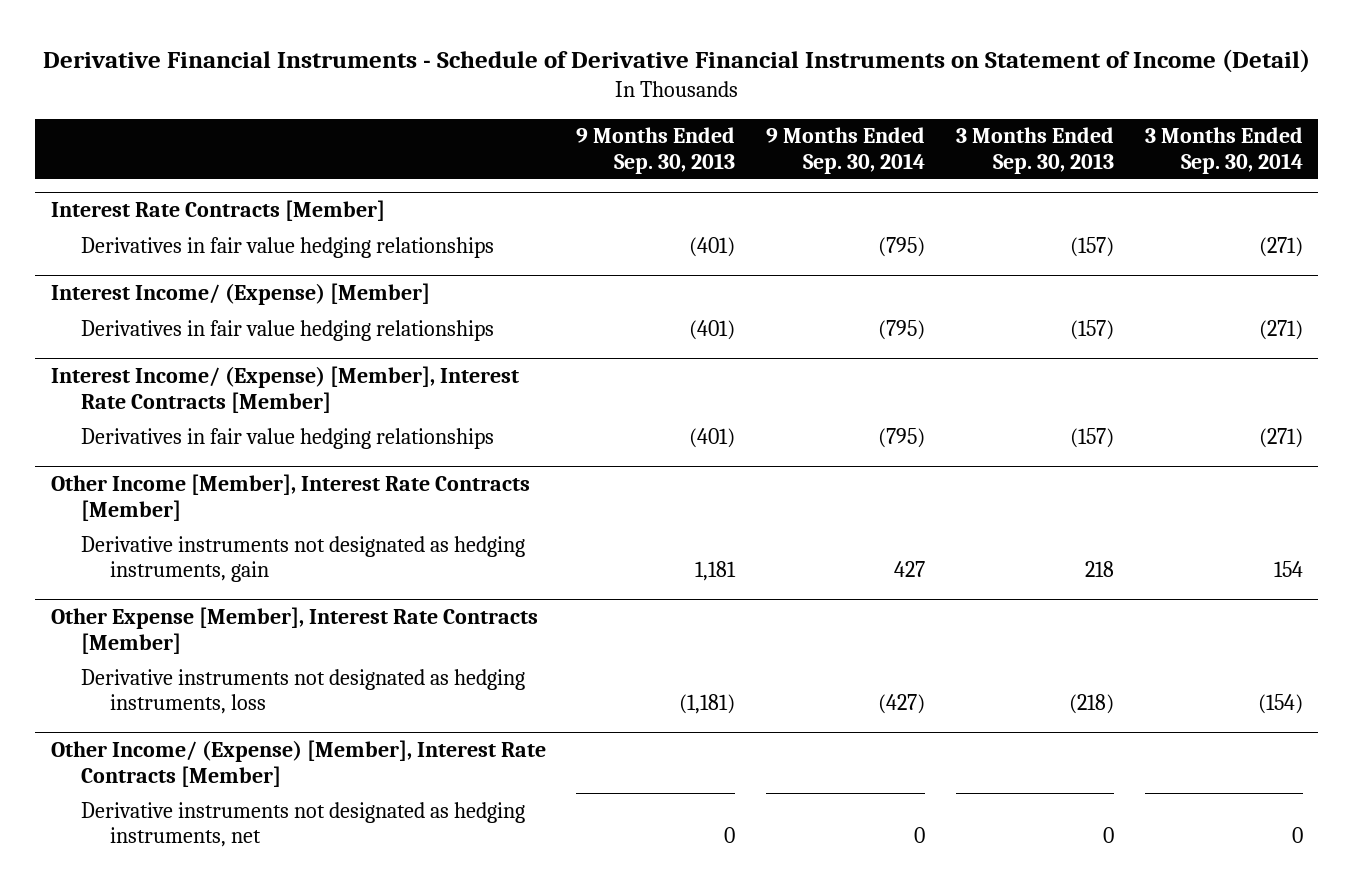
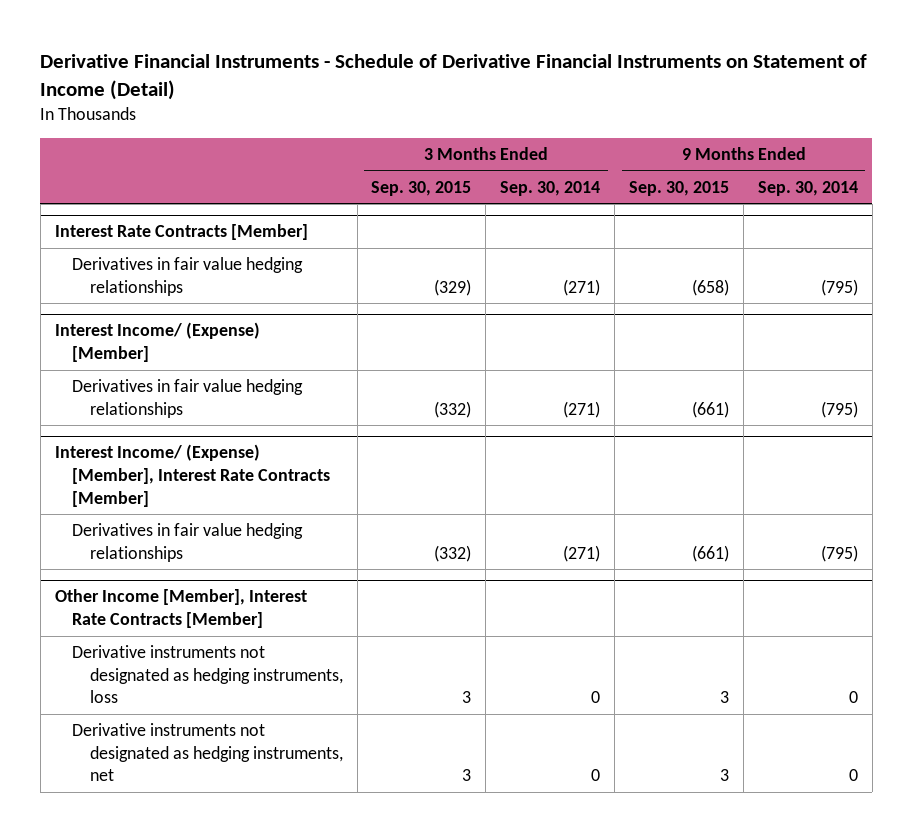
- | 9 Months Ended Sep. 30, 2013 | 9 Months Ended Sep. 30, 2014 | 3 Months Ended Sep. 30, 2013 | 3 Months Ended Sep. 30, 2014
+ | 3 Months Ended Sep. 30, 2015 | 3 Months Ended Sep. 30, 2014 | 9 Months Ended Sep. 30, 2015 | 9 Months Ended Sep. 30, 2014
@ Other Income [Member], Interest Rate Contracts [Member]
- Derivative instruments not designated as hedging instruments, gain | 1,181 | 427 | 218 | 154
- Other Expense [Member], Interest Rate Contracts [Member]
- Derivative instruments not designated as hedging instruments, loss | (1,181) | (427) | (218) | (154)
- Other Income/ (Expense) [Member], Interest Rate Contracts [Member]
@ Other Income [Member], Interest Rate Contracts [Member]
+ Derivative instruments not designated as hedging instruments, loss | 3 | 0 | 3 | 0

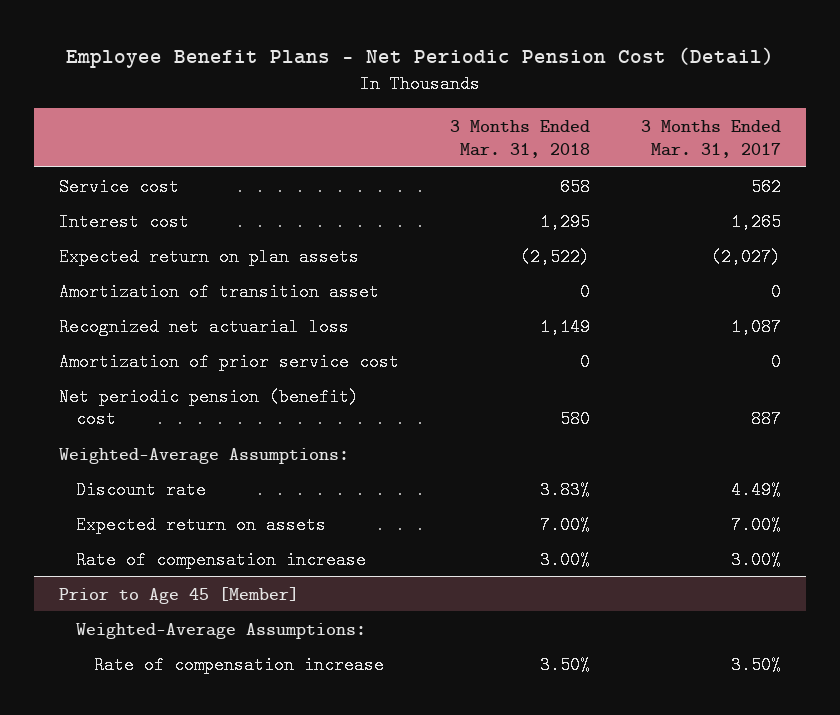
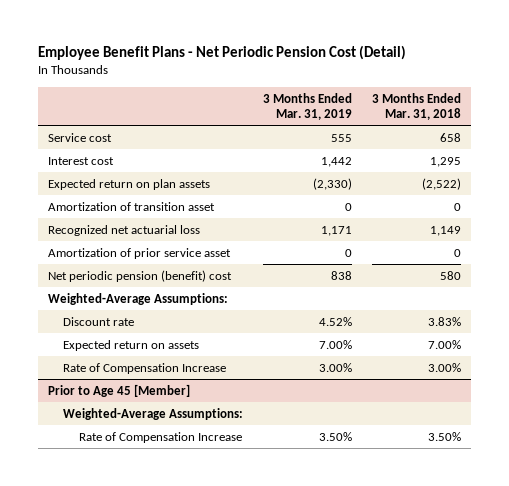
- | 3 Months Ended Mar. 31, 2018 | 3 Months Ended Mar. 31, 2017
+ | 3 Months Ended Mar. 31, 2019 | 3 Months Ended Mar. 31, 2018
- Amortization of prior service cost | 0 | 0
+ Amortization of prior service asset | 0 | 0
- Rate of compensation increase | 3.00% | 3.00%
+ Rate of Compensation Increase | 3.00% | 3.00%
@ Prior to Age 45 [Member]
- Rate of compensation increase | 3.50% | 3.50%
+ Rate of Compensation Increase | 3.50% | 3.50%

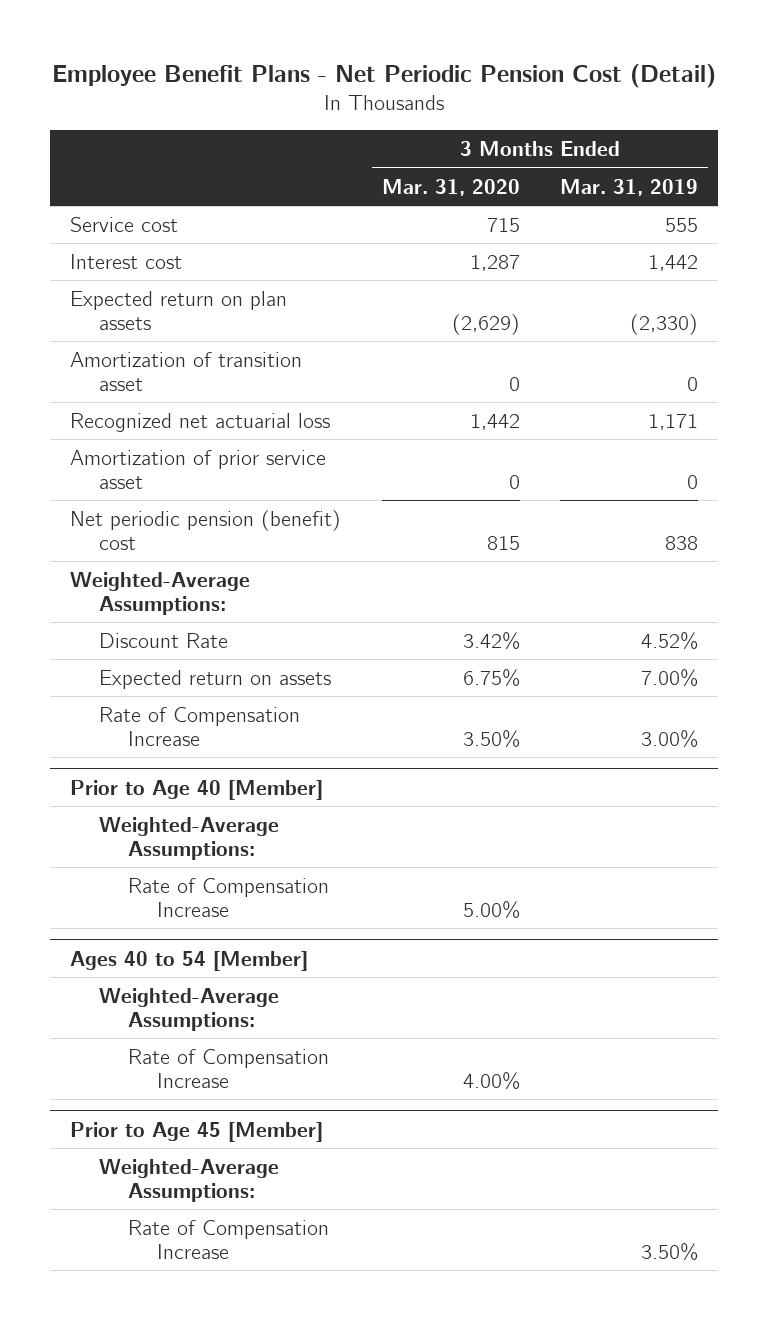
- | 3 Months Ended Mar. 31, 2019 | 3 Months Ended Mar. 31, 2018
+ | 3 Months Ended Mar. 31, 2020 | 3 Months Ended Mar. 31, 2019
- Discount rate | 4.52% | 3.83%
+ Discount Rate | 3.42% | 4.52%
+ Prior to Age 40 [Member]
+ Weighted-Average Assumptions:
+ Rate of Compensation Increase | 5.00% |
+ Ages 40 to 54 [Member]
+ Weighted-Average Assumptions:
+ Rate of Compensation Increase | 4.00% |

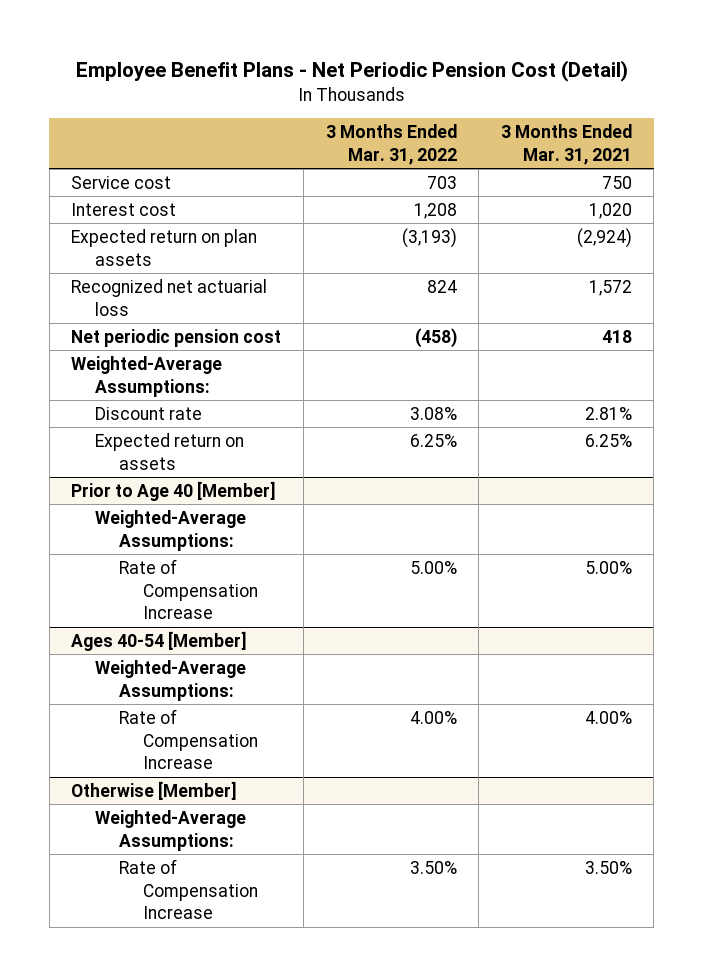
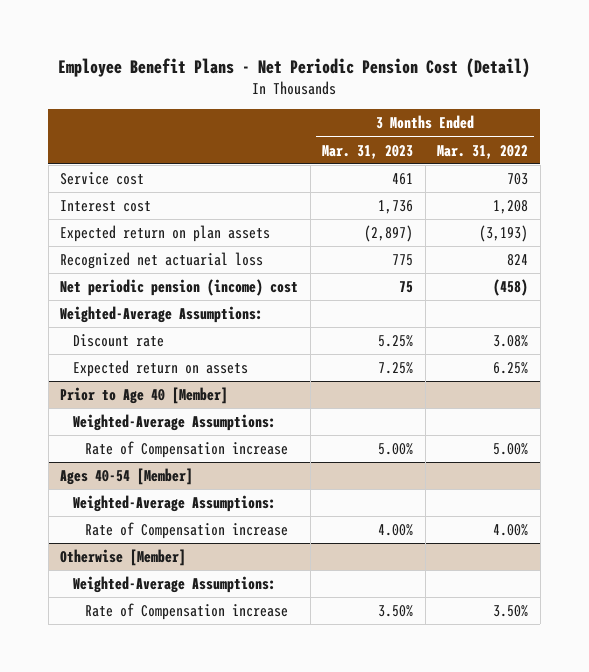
- | 3 Months Ended Mar. 31, 2022 | 3 Months Ended Mar. 31, 2021
+ | 3 Months Ended Mar. 31, 2023 | 3 Months Ended Mar. 31, 2022
- Net periodic pension cost | (458) | 418
+ Net periodic pension (income) cost | 75 | (458)
@ Prior to Age 40 [Member]
- Rate of Compensation Increase | 5.00% | 5.00%
+ Rate of Compensation increase | 5.00% | 5.00%
@ Ages 40-54 [Member]
- Rate of Compensation Increase | 4.00% | 4.00%
+ Rate of Compensation increase | 4.00% | 4.00%
@ Otherwise [Member]
- Rate of Compensation Increase | 3.50% | 3.50%
+ Rate of Compensation increase | 3.50% | 3.50%

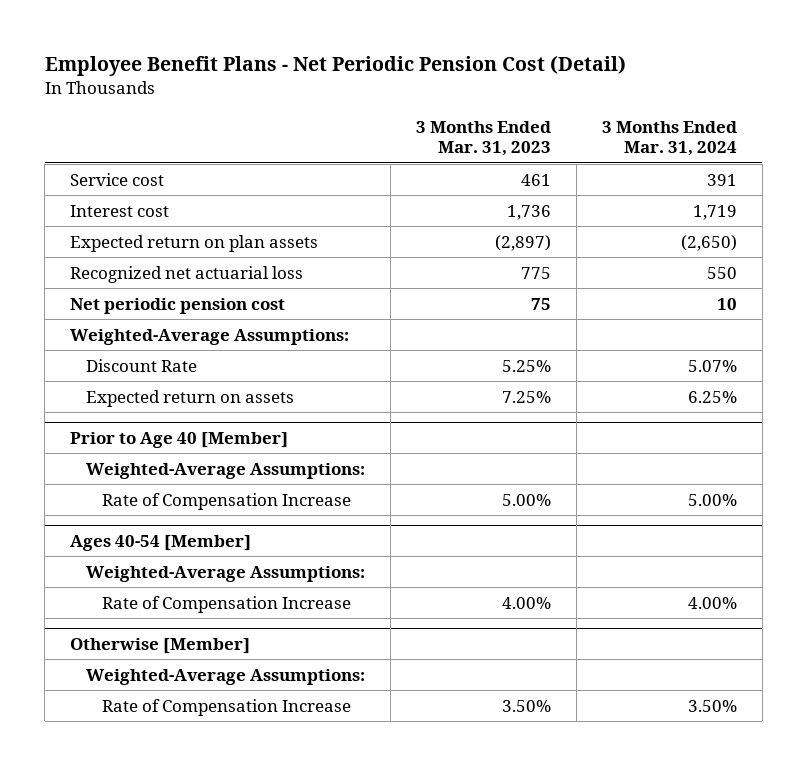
- | 3 Months Ended Mar. 31, 2023 | 3 Months Ended Mar. 31, 2022
+ | 3 Months Ended Mar. 31, 2023 | 3 Months Ended Mar. 31, 2024
- Net periodic pension (income) cost | 75 | (458)
+ Net periodic pension cost | 75 | 10
- Discount rate | 5.25% | 3.08%
+ Discount Rate | 5.25% | 5.07%
@ Prior to Age 40 [Member]
- Rate of Compensation increase | 5.00% | 5.00%
+ Rate of Compensation Increase | 5.00% | 5.00%
@ Ages 40-54 [Member]
- Rate of Compensation increase | 4.00% | 4.00%
+ Rate of Compensation Increase | 4.00% | 4.00%
@ Otherwise [Member]
- Rate of Compensation increase | 3.50% | 3.50%
+ Rate of Compensation Increase | 3.50% | 3.50%

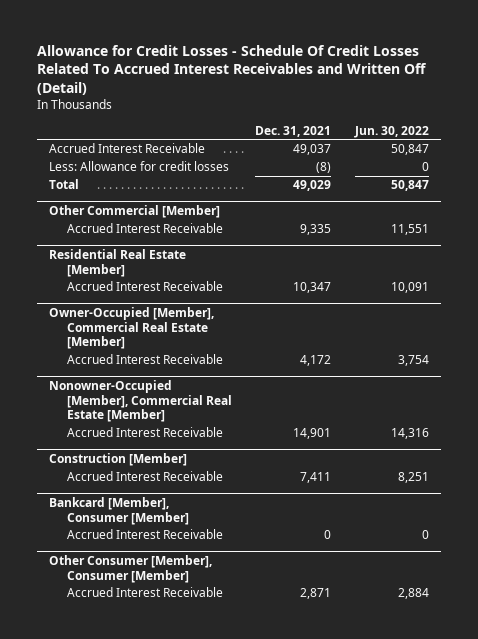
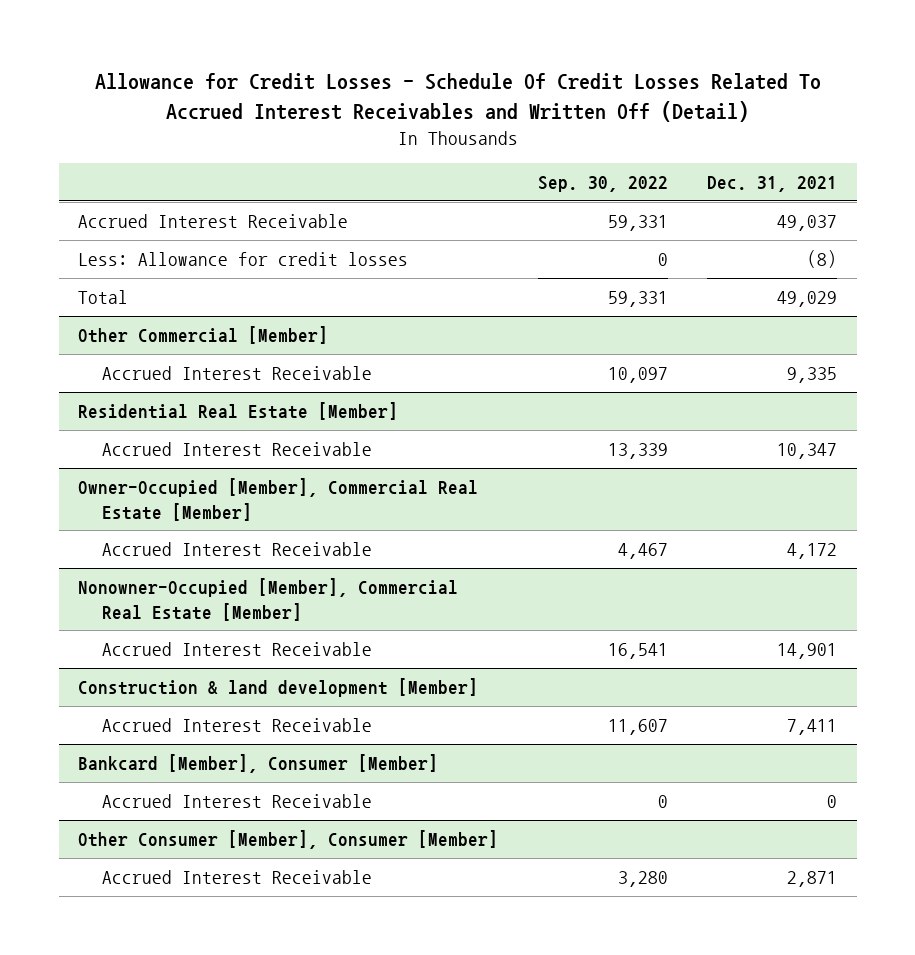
- | Dec. 31, 2021 | Jun. 30, 2022
+ | Sep. 30, 2022 | Dec. 31, 2021
- Construction [Member]
+ Construction & land development [Member]

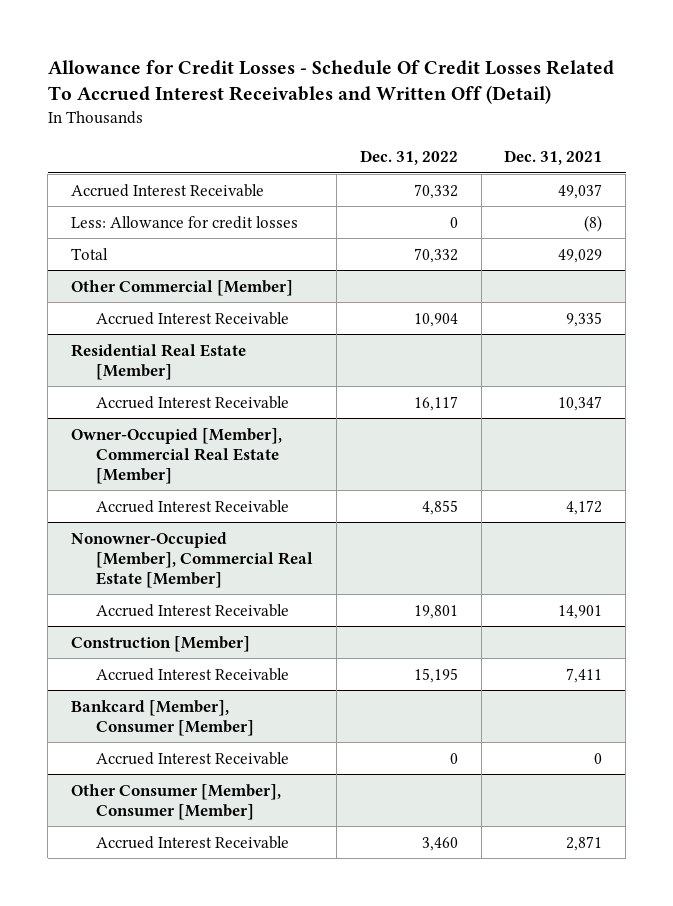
- | Sep. 30, 2022 | Dec. 31, 2021
+ | Dec. 31, 2022 | Dec. 31, 2021
- Construction & land development [Member]
+ Construction [Member]

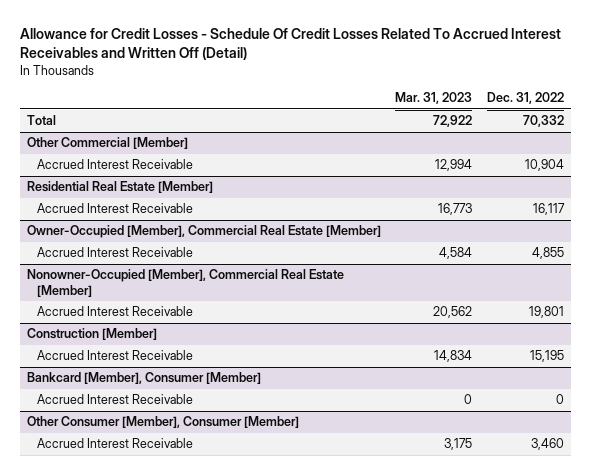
- | Dec. 31, 2022 | Dec. 31, 2021
+ | Mar. 31, 2023 | Dec. 31, 2022
- Accrued Interest Receivable | 70,332 | 49,037
- Less: Allowance for credit losses | 0 | (8)

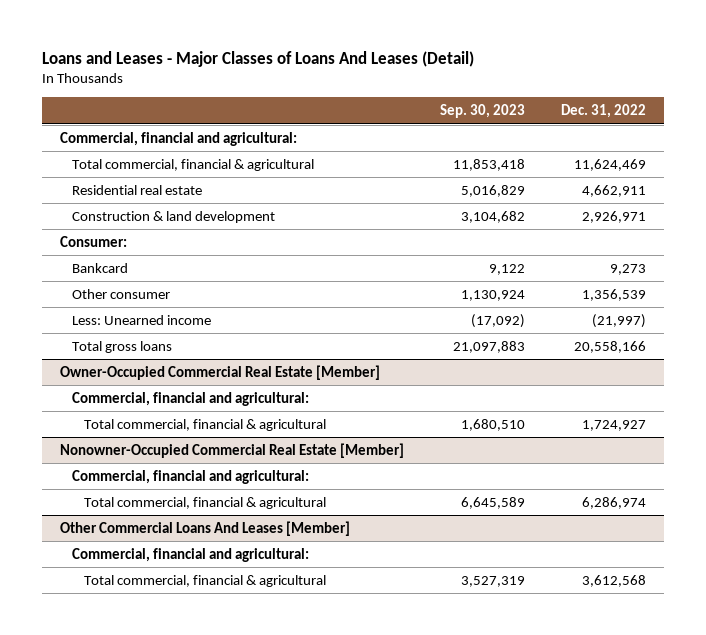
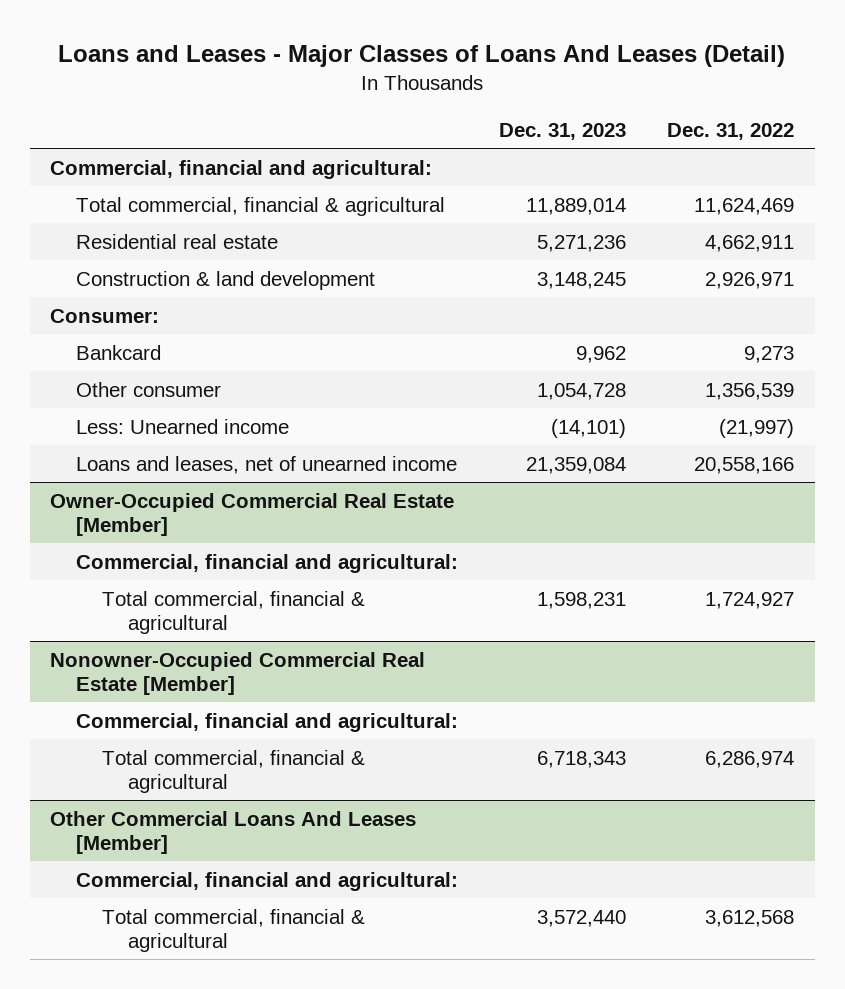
- | Sep. 30, 2023 | Dec. 31, 2022
+ | Dec. 31, 2023 | Dec. 31, 2022
- Total gross loans | 21,097,883 | 20,558,166
+ Loans and leases, net of unearned income | 21,359,084 | 20,558,166

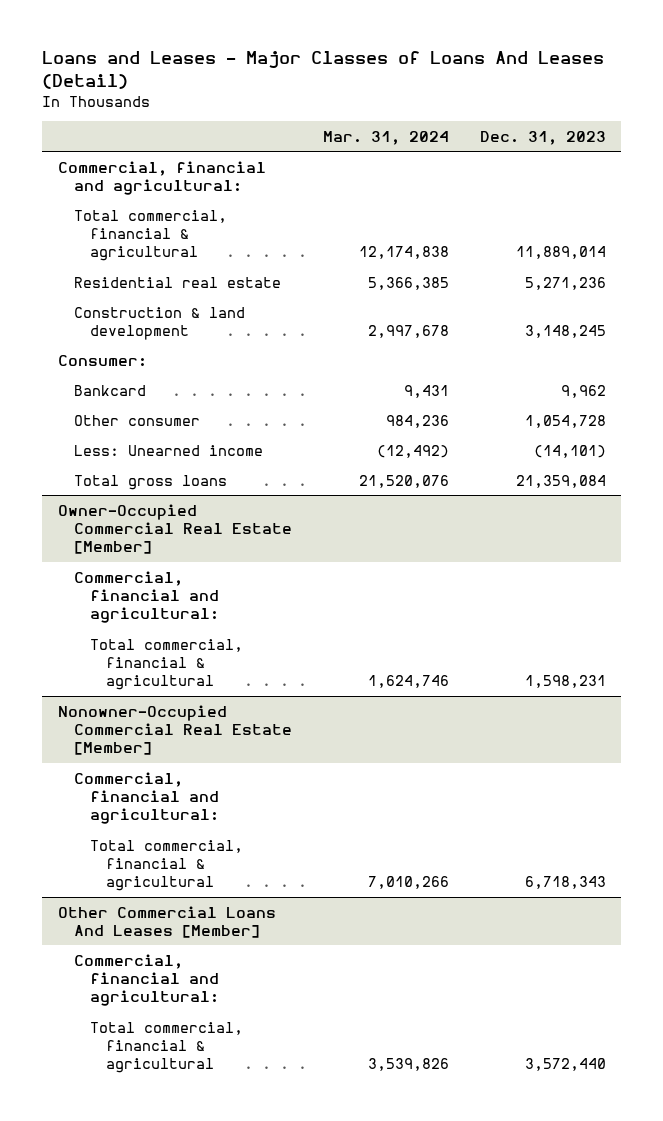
- | Dec. 31, 2023 | Dec. 31, 2022
+ | Mar. 31, 2024 | Dec. 31, 2023
- Loans and leases, net of unearned income | 21,359,084 | 20,558,166
+ Total gross loans | 21,520,076 | 21,359,084

